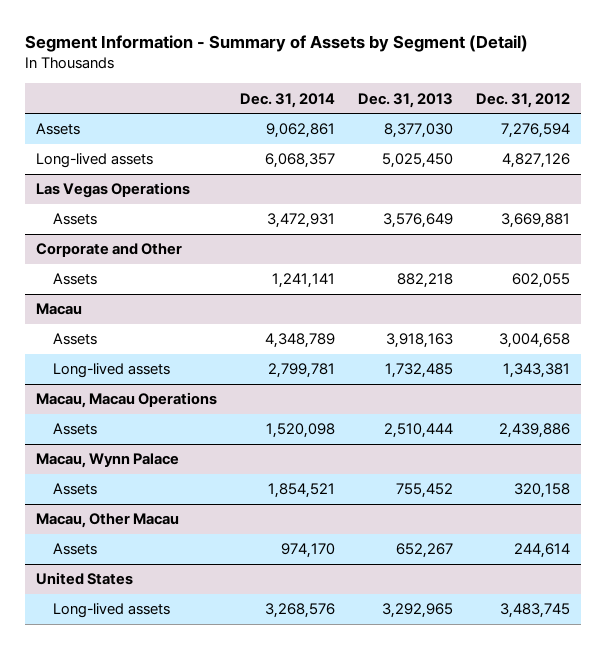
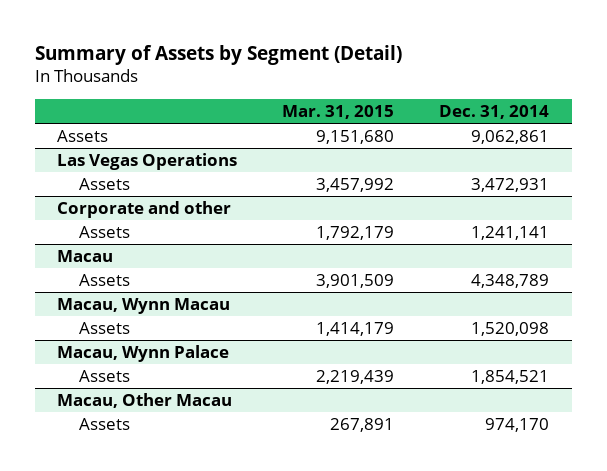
- Segment Information - Summary of Assets by Segment (Detail)
+ Summary of Assets by Segment (Detail)
- | Dec. 31, 2014 | Dec. 31, 2013 | Dec. 31, 2012
+ | Mar. 31, 2015 | Dec. 31, 2014
- Long-lived assets | 6,068,357 | 5,025,450 | 4,827,126
- Corporate and Other
+ Corporate and other
@ Macau
- Long-lived assets | 2,799,781 | 1,732,485 | 1,343,381
- Macau, Macau Operations
+ Macau, Wynn Macau
- United States
- Long-lived assets | 3,268,576 | 3,292,965 | 3,483,745

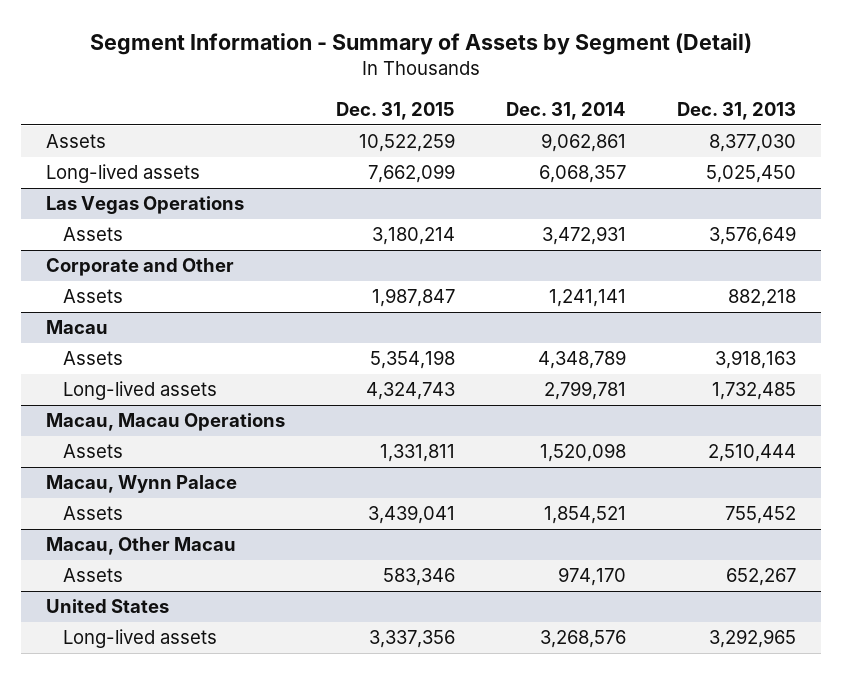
- Summary of Assets by Segment (Detail)
+ Segment Information - Summary of Assets by Segment (Detail)
- | Mar. 31, 2015 | Dec. 31, 2014
+ | Dec. 31, 2015 | Dec. 31, 2014 | Dec. 31, 2013
+ Long-lived assets | 7,662,099 | 6,068,357 | 5,025,450
- Corporate and other
+ Corporate and Other
- Macau, Wynn Macau
@ Macau
+ Long-lived assets | 4,324,743 | 2,799,781 | 1,732,485
+ Macau, Macau Operations
+ United States
+ Long-lived assets | 3,337,356 | 3,268,576 | 3,292,965

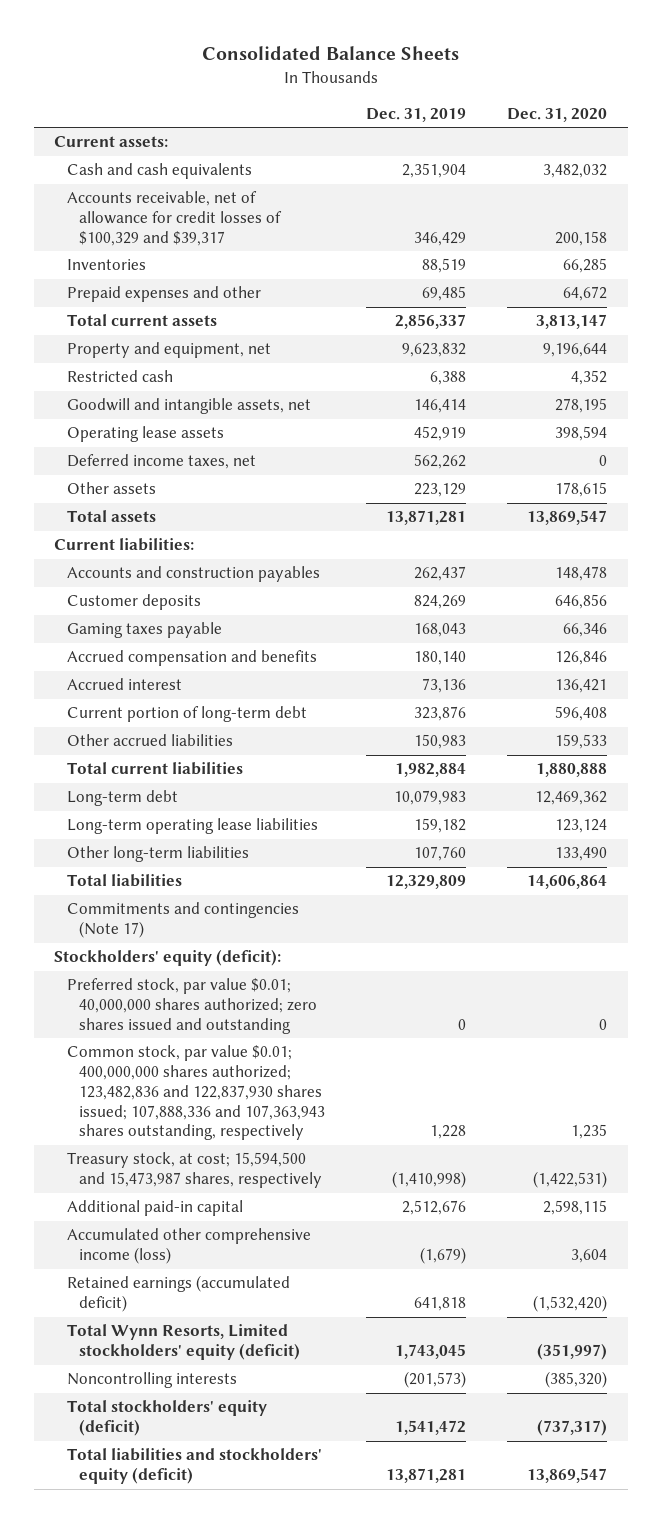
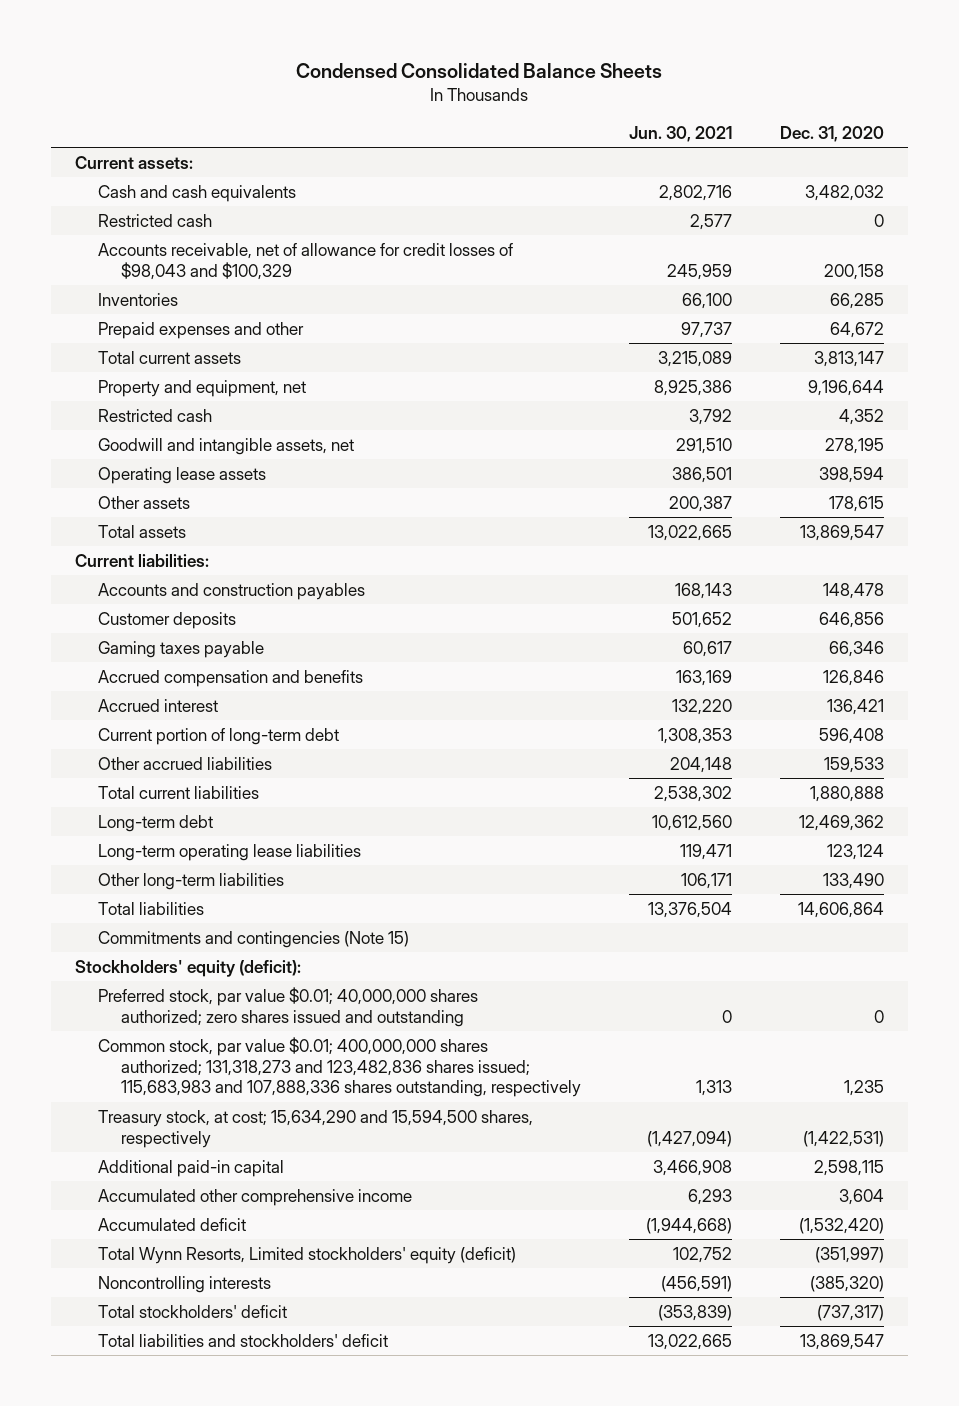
- Consolidated Balance Sheets
+ Condensed Consolidated Balance Sheets
- | Dec. 31, 2019 | Dec. 31, 2020
+ | Jun. 30, 2021 | Dec. 31, 2020
- Accounts receivable, net of allowance for credit losses of $100,329 and $39,317 | 346,429 | 200,158
+ Restricted cash | 2,577 | 0
+ Accounts receivable, net of allowance for credit losses of $98,043 and $100,329 | 245,959 | 200,158
- Deferred income taxes, net | 562,262 | 0
- Commitments and contingencies (Note 17)
+ Commitments and contingencies (Note 15)
- Common stock, par value $0.01; 400,000,000 shares authorized; 123,482,836 and 122,837,930 shares issued; 107,888,336 and 107,363,943 shares outstanding, respectively | 1,228 | 1,235
- Treasury stock, at cost; 15,594,500 and 15,473,987 shares, respectively | (1,410,998) | (1,422,531)
+ Common stock, par value $0.01; 400,000,000 shares authorized; 131,318,273 and 123,482,836 shares issued; 115,683,983 and 107,888,336 shares outstanding, respectively | 1,313 | 1,235
+ Treasury stock, at cost; 15,634,290 and 15,594,500 shares, respectively | (1,427,094) | (1,422,531)
- Accumulated other comprehensive income (loss) | (1,679) | 3,604
- Retained earnings (accumulated deficit) | 641,818 | (1,532,420)
+ Accumulated other comprehensive income | 6,293 | 3,604
+ Accumulated deficit | (1,944,668) | (1,532,420)
- Total stockholders' equity (deficit) | 1,541,472 | (737,317)
- Total liabilities and stockholders' equity (deficit) | 13,871,281 | 13,869,547
+ Total stockholders' deficit | (353,839) | (737,317)
+ Total liabilities and stockholders' deficit | 13,022,665 | 13,869,547

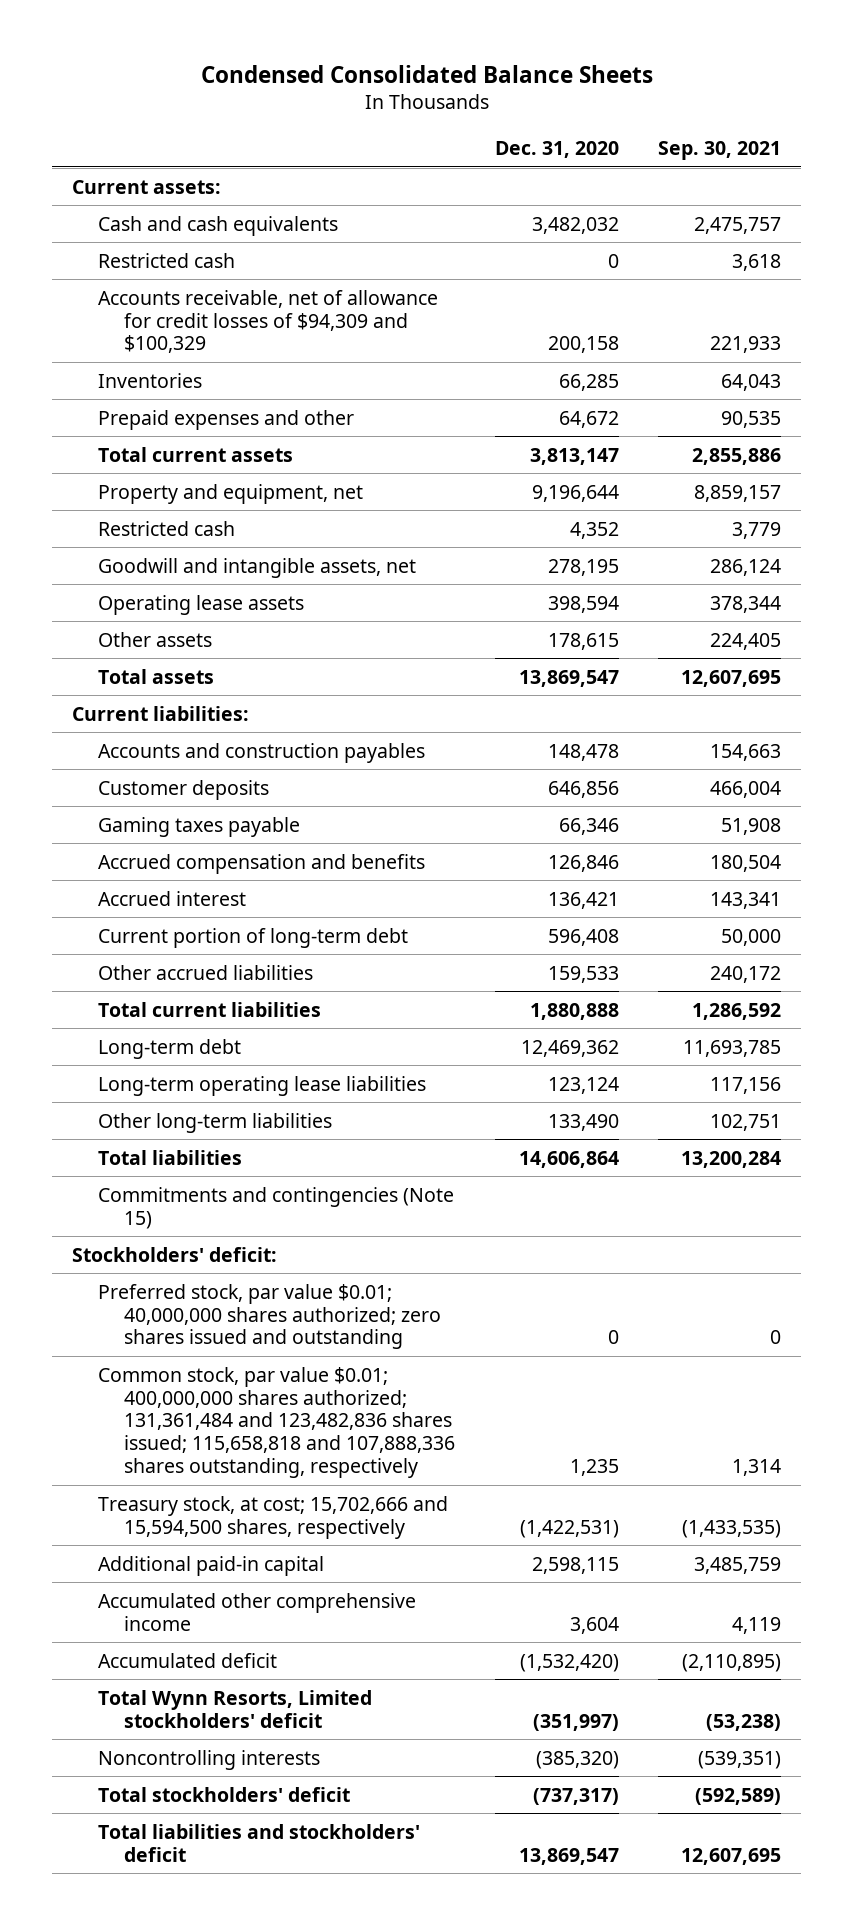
- | Jun. 30, 2021 | Dec. 31, 2020
+ | Dec. 31, 2020 | Sep. 30, 2021
- Accounts receivable, net of allowance for credit losses of $98,043 and $100,329 | 245,959 | 200,158
+ Accounts receivable, net of allowance for credit losses of $94,309 and $100,329 | 200,158 | 221,933
- Stockholders' equity (deficit):
+ Stockholders' deficit:
- Common stock, par value $0.01; 400,000,000 shares authorized; 131,318,273 and 123,482,836 shares issued; 115,683,983 and 107,888,336 shares outstanding, respectively | 1,313 | 1,235
- Treasury stock, at cost; 15,634,290 and 15,594,500 shares, respectively | (1,427,094) | (1,422,531)
+ Common stock, par value $0.01; 400,000,000 shares authorized; 131,361,484 and 123,482,836 shares issued; 115,658,818 and 107,888,336 shares outstanding, respectively | 1,235 | 1,314
+ Treasury stock, at cost; 15,702,666 and 15,594,500 shares, respectively | (1,422,531) | (1,433,535)
- Total Wynn Resorts, Limited stockholders' equity (deficit) | 102,752 | (351,997)
+ Total Wynn Resorts, Limited stockholders' deficit | (351,997) | (53,238)

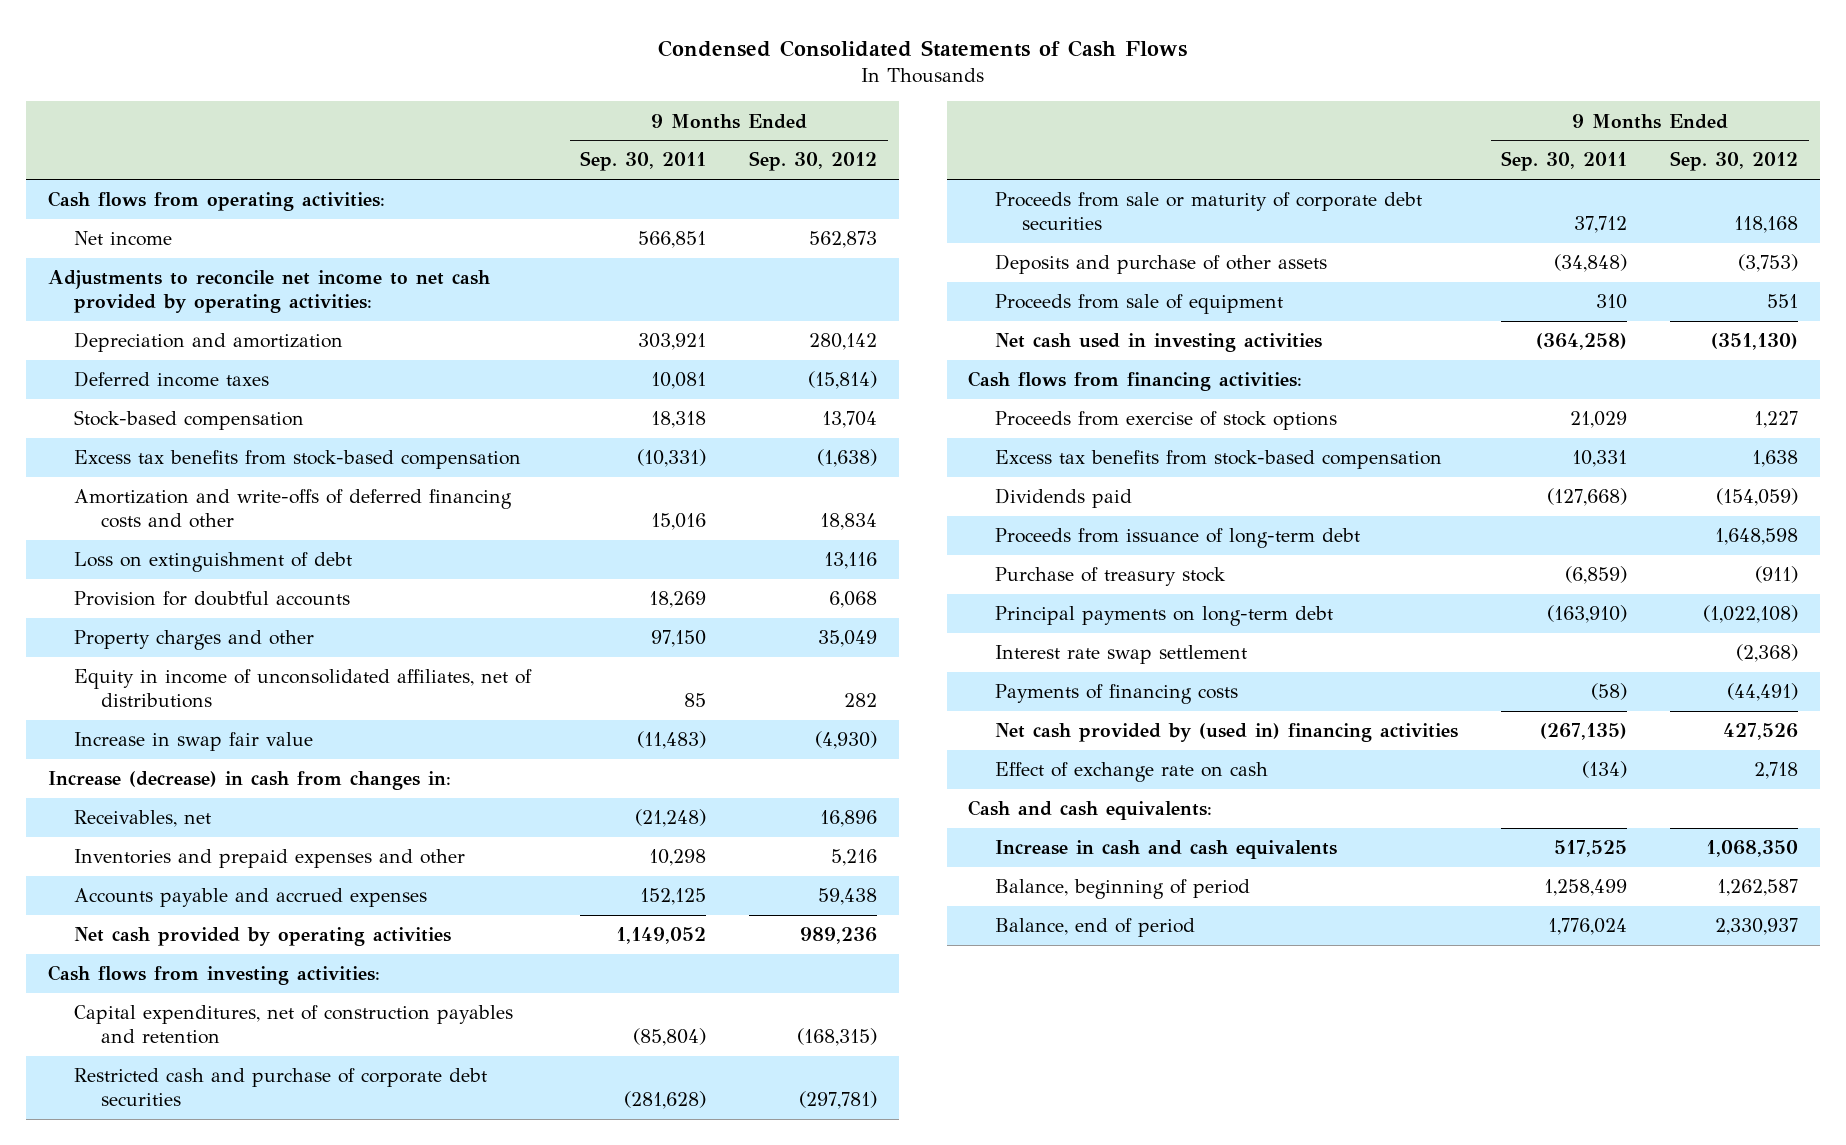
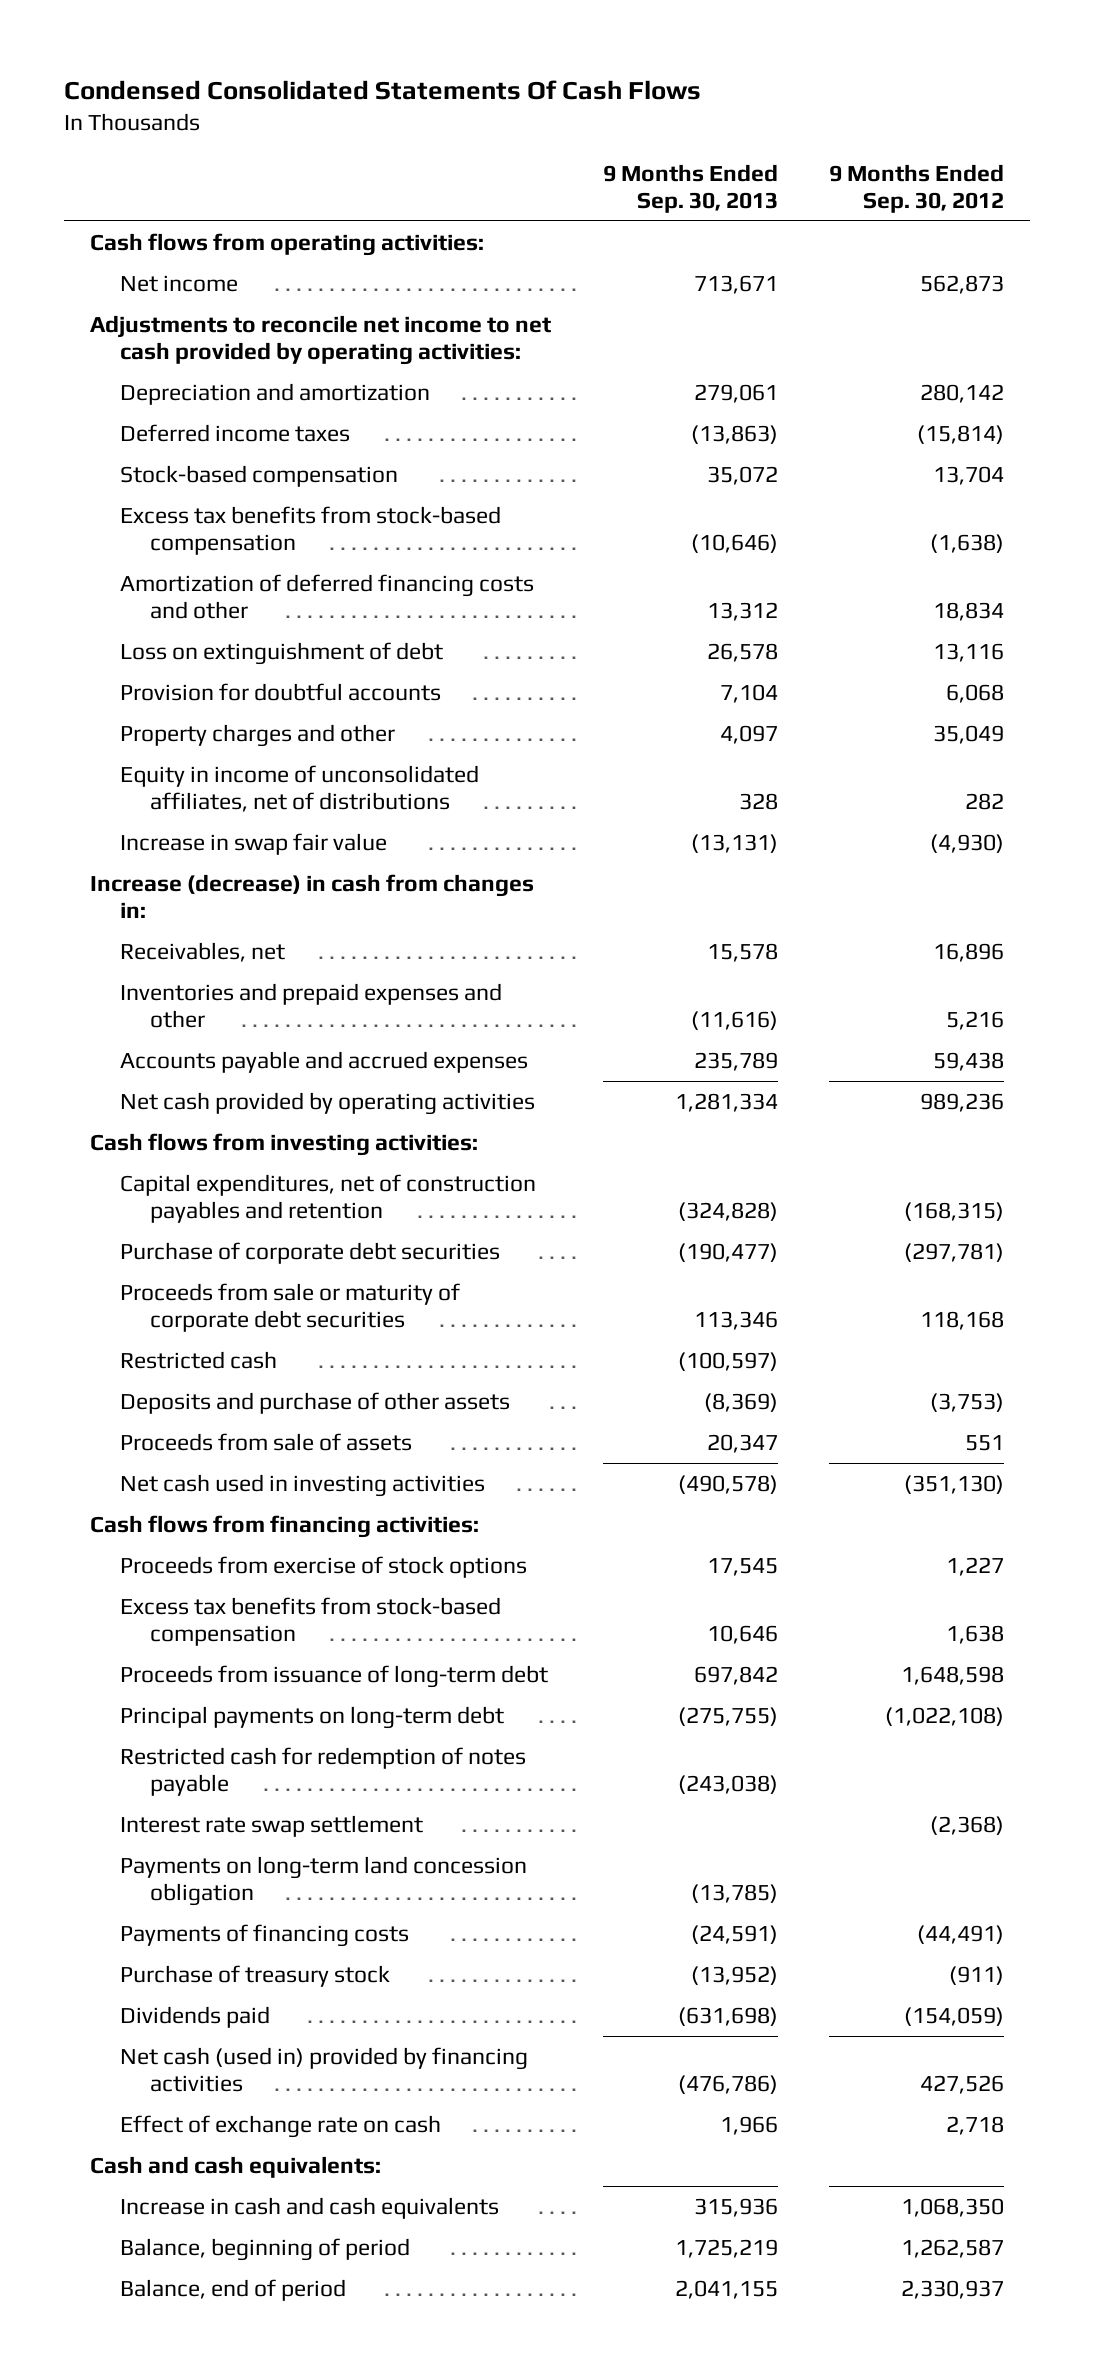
- Condensed Consolidated Statements of Cash Flows
+ Condensed Consolidated Statements Of Cash Flows
- | 9 Months Ended Sep. 30, 2011 | 9 Months Ended Sep. 30, 2012
+ | 9 Months Ended Sep. 30, 2013 | 9 Months Ended Sep. 30, 2012
- Amortization and write-offs of deferred financing costs and other | 15,016 | 18,834
+ Amortization of deferred financing costs and other | 13,312 | 18,834
- Restricted cash and purchase of corporate debt securities | (281,628) | (297,781)
+ Purchase of corporate debt securities | (190,477) | (297,781)
+ Restricted cash | (100,597) |
- Proceeds from sale of equipment | 310 | 551
+ Proceeds from sale of assets | 20,347 | 551
+ Restricted cash for redemption of notes payable | (243,038) |
+ Payments on long-term land concession obligation | (13,785) |
- Net cash provided by (used in) financing activities | (267,135) | 427,526
moved down: Purchase of treasury stock | (13,952) | (911)
moved down: Dividends paid | (631,698) | (154,059)
+ Net cash (used in) provided by financing activities | (476,786) | 427,526

